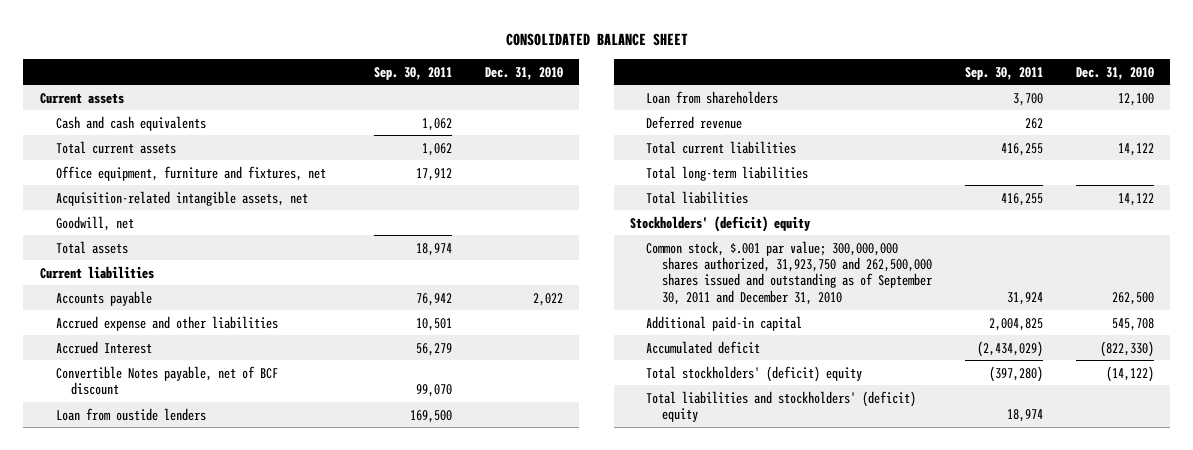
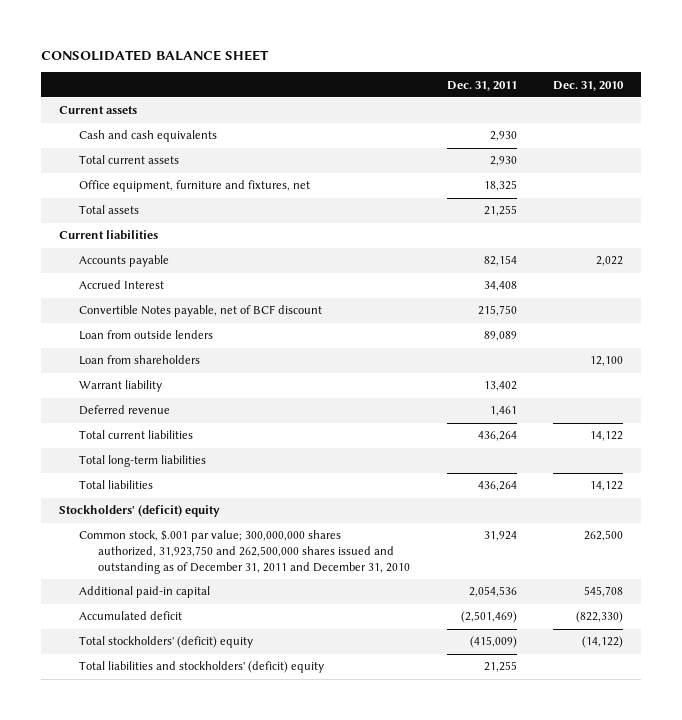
- | Sep. 30, 2011 | Dec. 31, 2010
+ | Dec. 31, 2011 | Dec. 31, 2010
- Acquisition-related intangible assets, net
- Goodwill, net
- Accrued expense and other liabilities | 10,501 |
- Loan from oustide lenders | 169,500 |
+ Loan from outside lenders | 89,089 |
+ Warrant liability | 13,402 |
- Common stock, $.001 par value; 300,000,000 shares authorized, 31,923,750 and 262,500,000 shares issued and outstanding as of September 30, 2011 and December 31, 2010 | 31,924 | 262,500
+ Common stock, $.001 par value; 300,000,000 shares authorized, 31,923,750 and 262,500,000 shares issued and outstanding as of December 31, 2011 and December 31, 2010 | 31,924 | 262,500

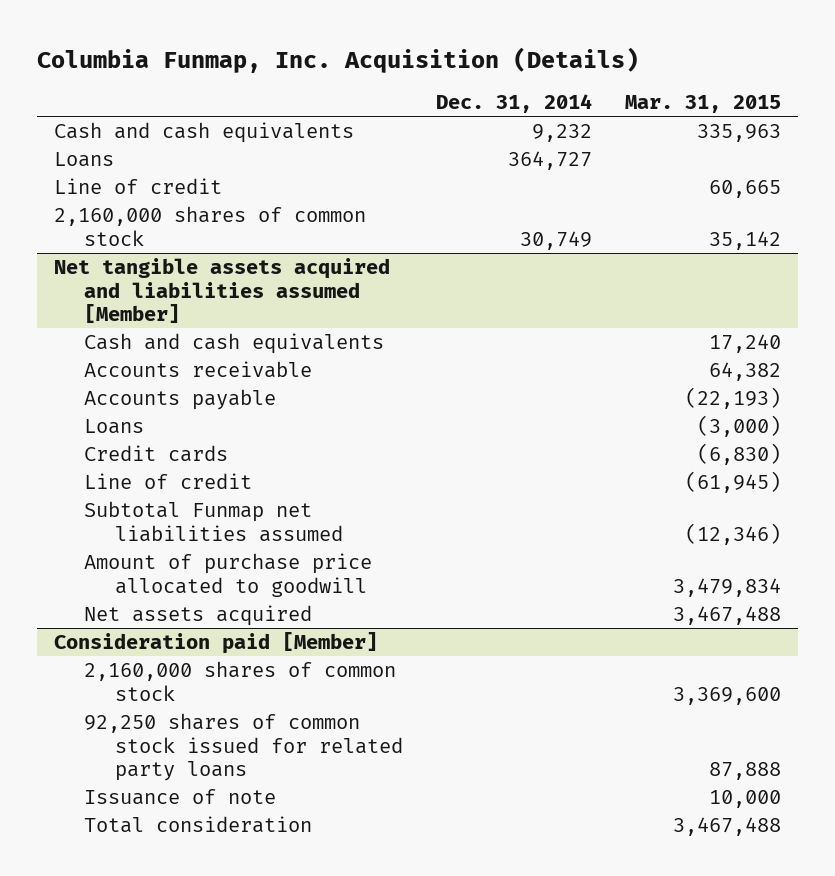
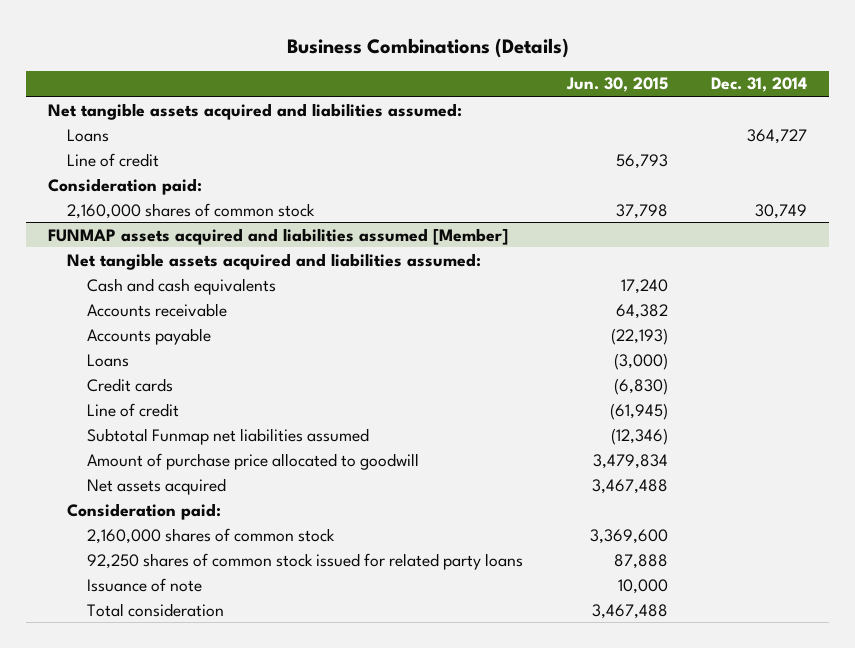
- Columbia Funmap, Inc. Acquisition (Details)
+ Business Combinations (Details)
- | Dec. 31, 2014 | Mar. 31, 2015
+ | Jun. 30, 2015 | Dec. 31, 2014
- Cash and cash equivalents | 9,232 | 335,963
+ Net tangible assets acquired and liabilities assumed:
+ Consideration paid:
- Net tangible assets acquired and liabilities assumed [Member]
- Cash and cash equivalents | | 17,240
- Accounts receivable | | 64,382
- Accounts payable | | (22,193)
- Loans | | (3,000)
- Credit cards | | (6,830)
- Line of credit | | (61,945)
- Subtotal Funmap net liabilities assumed | | (12,346)
- Amount of purchase price allocated to goodwill | | 3,479,834
- Net assets acquired | | 3,467,488
- Consideration paid [Member]
- 2,160,000 shares of common stock | | 3,369,600
- 92,250 shares of common stock issued for related party loans | | 87,888
- Issuance of note | | 10,000
- Total consideration | | 3,467,488
+ FUNMAP assets acquired and liabilities assumed [Member]
+ Net tangible assets acquired and liabilities assumed:
+ Cash and cash equivalents | 17,240 |
+ Accounts receivable | 64,382 |
+ Accounts payable | (22,193) |
+ Loans | (3,000) |
+ Credit cards | (6,830) |
+ Line of credit | (61,945) |
+ Subtotal Funmap net liabilities assumed | (12,346) |
+ Amount of purchase price allocated to goodwill | 3,479,834 |
+ Net assets acquired | 3,467,488 |
+ Consideration paid:
+ 2,160,000 shares of common stock | 3,369,600 |
+ 92,250 shares of common stock issued for related party loans | 87,888 |
+ Issuance of note | 10,000 |
+ Total consideration | 3,467,488 |

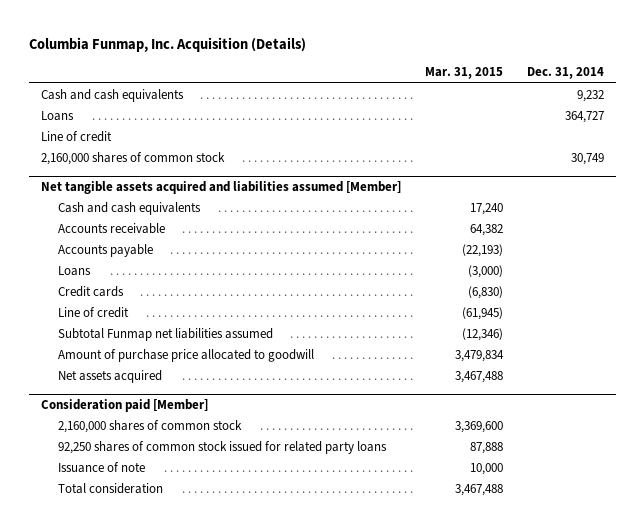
- Business Combinations (Details)
+ Columbia Funmap, Inc. Acquisition (Details)
- | Jun. 30, 2015 | Dec. 31, 2014
+ | Mar. 31, 2015 | Dec. 31, 2014
- Net tangible assets acquired and liabilities assumed:
+ Cash and cash equivalents | | 9,232
- Consideration paid:
- FUNMAP assets acquired and liabilities assumed [Member]
- Net tangible assets acquired and liabilities assumed:
- Cash and cash equivalents | 17,240 |
- Accounts receivable | 64,382 |
- Accounts payable | (22,193) |
- Loans | (3,000) |
- Credit cards | (6,830) |
- Line of credit | (61,945) |
- Subtotal Funmap net liabilities assumed | (12,346) |
- Amount of purchase price allocated to goodwill | 3,479,834 |
- Net assets acquired | 3,467,488 |
- Consideration paid:
- 2,160,000 shares of common stock | 3,369,600 |
- 92,250 shares of common stock issued for related party loans | 87,888 |
- Issuance of note | 10,000 |
- Total consideration | 3,467,488 |
+ Net tangible assets acquired and liabilities assumed [Member]
+ Cash and cash equivalents | 17,240 |
+ Accounts receivable | 64,382 |
+ Accounts payable | (22,193) |
+ Loans | (3,000) |
+ Credit cards | (6,830) |
+ Line of credit | (61,945) |
+ Subtotal Funmap net liabilities assumed | (12,346) |
+ Amount of purchase price allocated to goodwill | 3,479,834 |
+ Net assets acquired | 3,467,488 |
+ Consideration paid [Member]
+ 2,160,000 shares of common stock | 3,369,600 |
+ 92,250 shares of common stock issued for related party loans | 87,888 |
+ Issuance of note | 10,000 |
+ Total consideration | 3,467,488 |

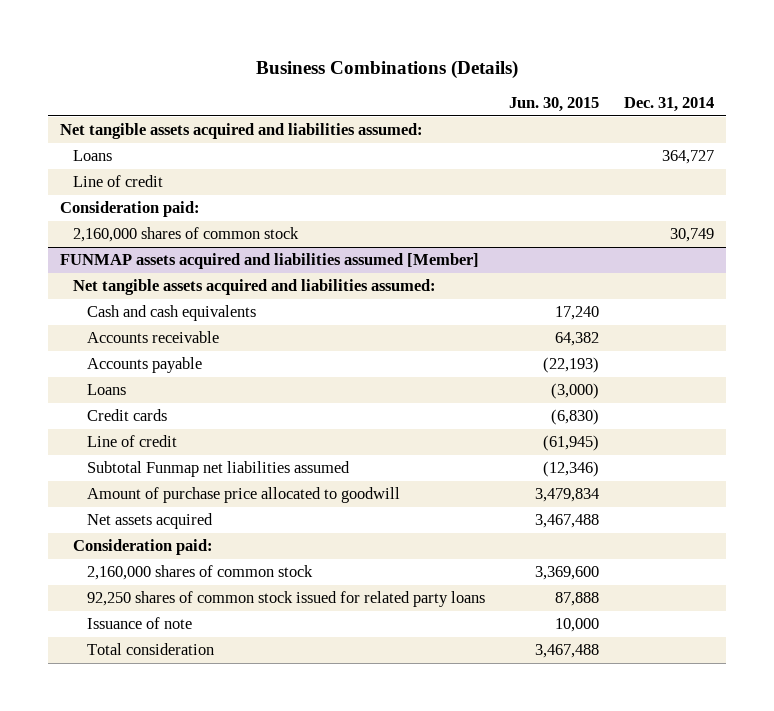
- Columbia Funmap, Inc. Acquisition (Details)
+ Business Combinations (Details)
- | Mar. 31, 2015 | Dec. 31, 2014
+ | Jun. 30, 2015 | Dec. 31, 2014
- Cash and cash equivalents | | 9,232
+ Net tangible assets acquired and liabilities assumed:
+ Consideration paid:
- Net tangible assets acquired and liabilities assumed [Member]
- Cash and cash equivalents | 17,240 |
- Accounts receivable | 64,382 |
- Accounts payable | (22,193) |
- Loans | (3,000) |
- Credit cards | (6,830) |
- Line of credit | (61,945) |
- Subtotal Funmap net liabilities assumed | (12,346) |
- Amount of purchase price allocated to goodwill | 3,479,834 |
- Net assets acquired | 3,467,488 |
- Consideration paid [Member]
- 2,160,000 shares of common stock | 3,369,600 |
- 92,250 shares of common stock issued for related party loans | 87,888 |
- Issuance of note | 10,000 |
- Total consideration | 3,467,488 |
+ FUNMAP assets acquired and liabilities assumed [Member]
+ Net tangible assets acquired and liabilities assumed:
+ Cash and cash equivalents | 17,240 |
+ Accounts receivable | 64,382 |
+ Accounts payable | (22,193) |
+ Loans | (3,000) |
+ Credit cards | (6,830) |
+ Line of credit | (61,945) |
+ Subtotal Funmap net liabilities assumed | (12,346) |
+ Amount of purchase price allocated to goodwill | 3,479,834 |
+ Net assets acquired | 3,467,488 |
+ Consideration paid:
+ 2,160,000 shares of common stock | 3,369,600 |
+ 92,250 shares of common stock issued for related party loans | 87,888 |
+ Issuance of note | 10,000 |
+ Total consideration | 3,467,488 |

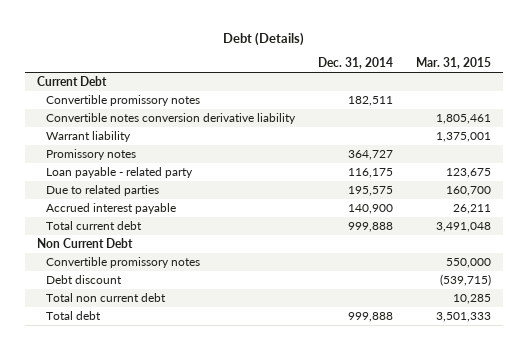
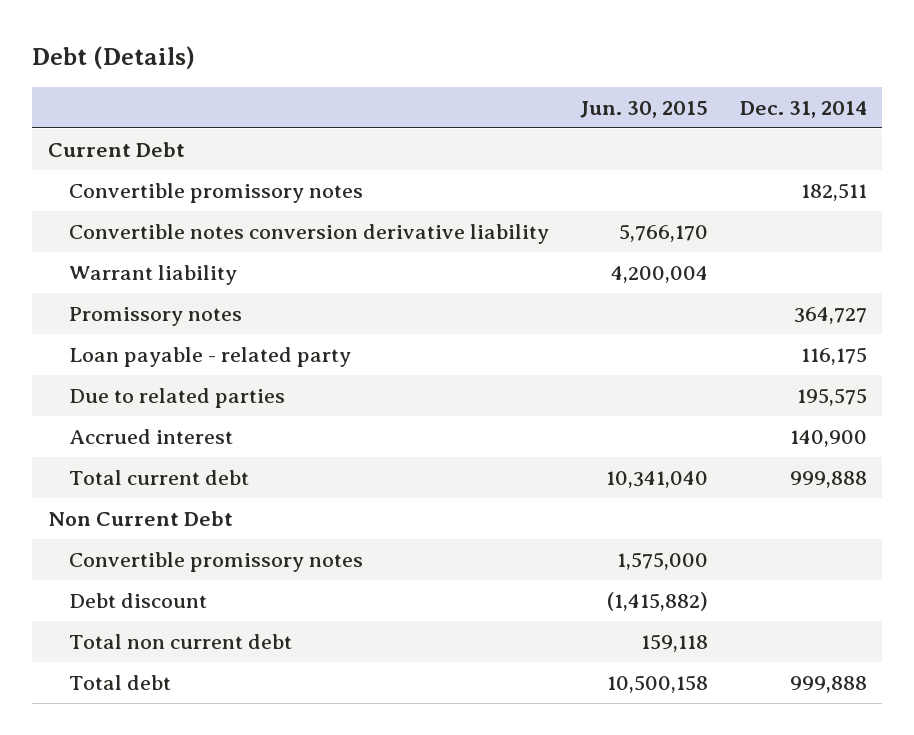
- | Dec. 31, 2014 | Mar. 31, 2015
+ | Jun. 30, 2015 | Dec. 31, 2014
- Accrued interest payable | 140,900 | 26,211
+ Accrued interest | | 140,900

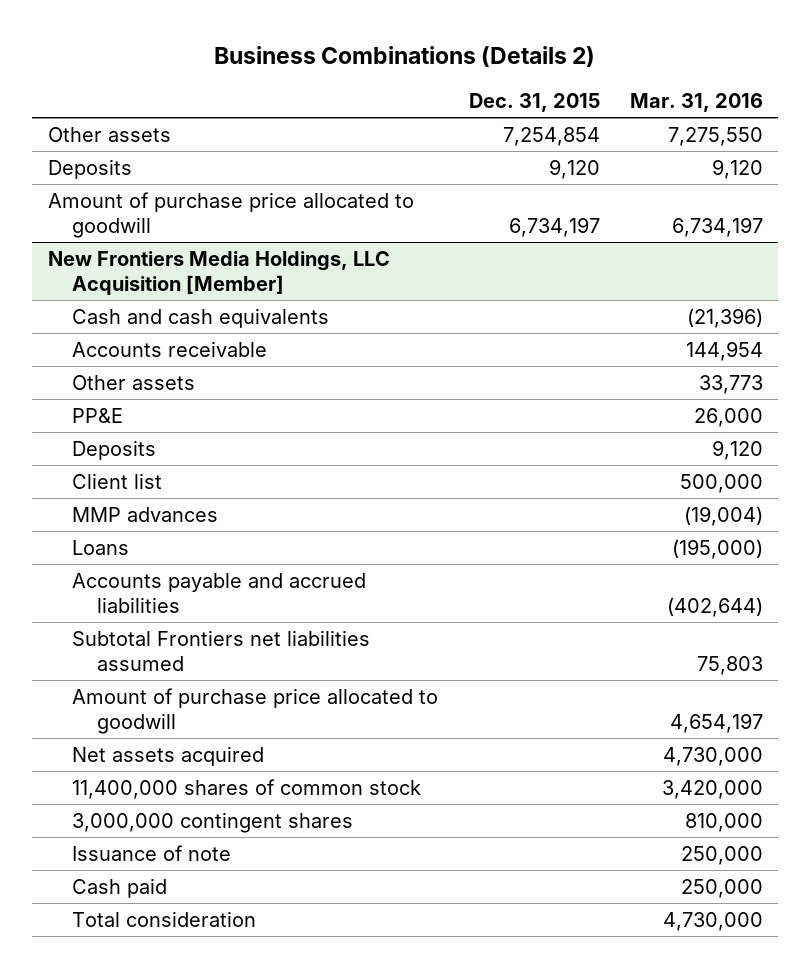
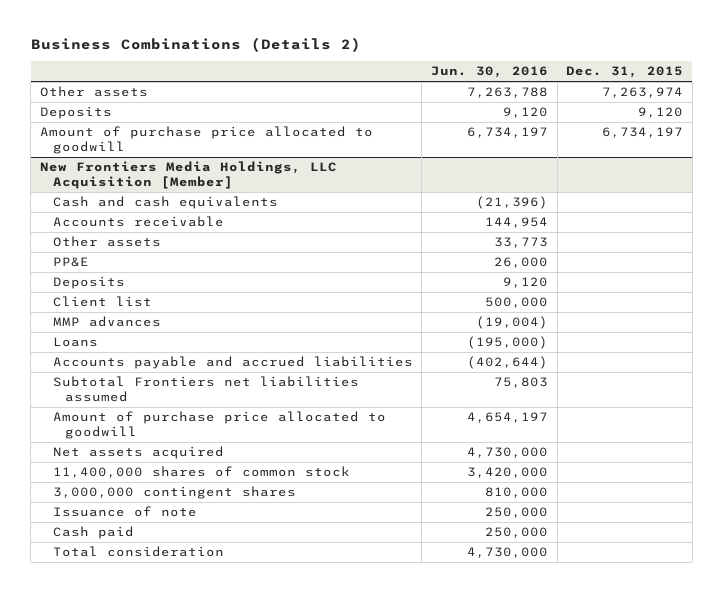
- | Dec. 31, 2015 | Mar. 31, 2016
+ | Jun. 30, 2016 | Dec. 31, 2015
- Other assets | 7,254,854 | 7,275,550
+ Other assets | 7,263,788 | 7,263,974

